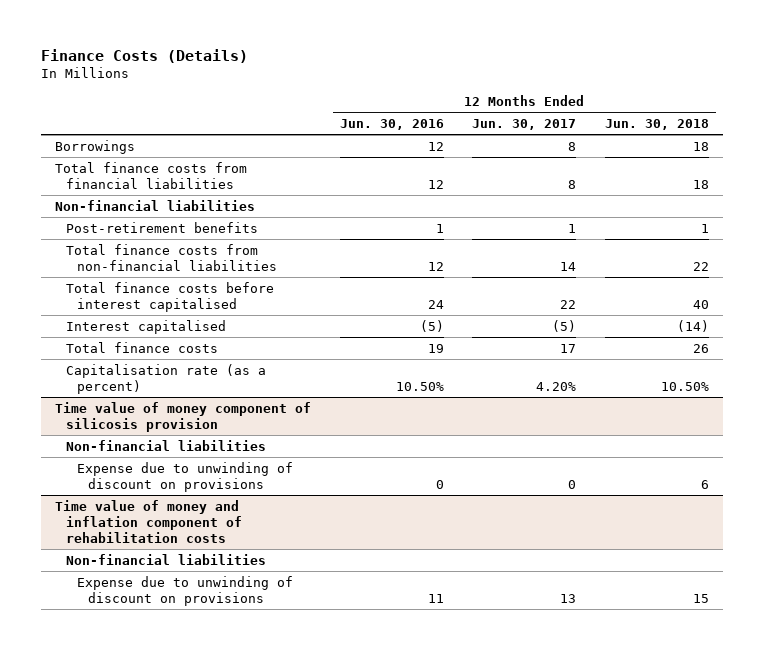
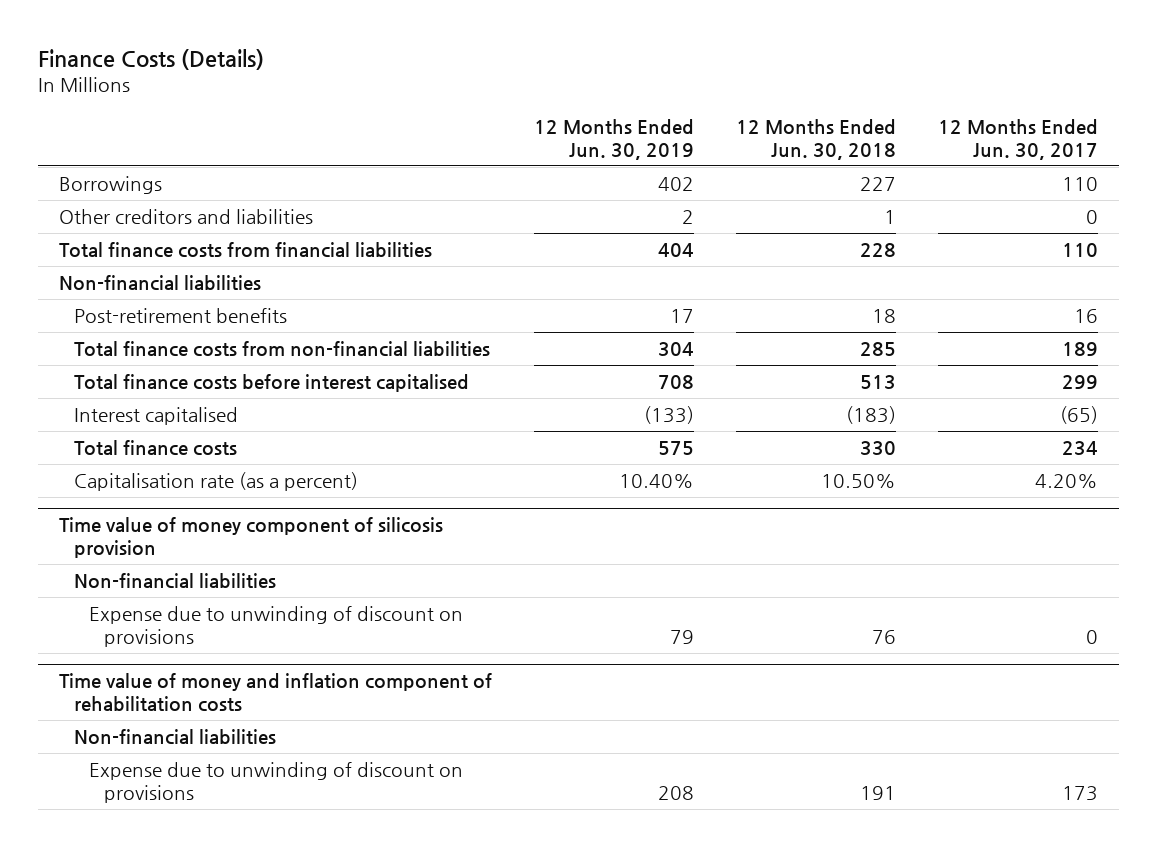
- | 12 Months Ended Jun. 30, 2016 | 12 Months Ended Jun. 30, 2017 | 12 Months Ended Jun. 30, 2018
+ | 12 Months Ended Jun. 30, 2019 | 12 Months Ended Jun. 30, 2018 | 12 Months Ended Jun. 30, 2017
- Borrowings | 12 | 8 | 18
- Total finance costs from financial liabilities | 12 | 8 | 18
+ Borrowings | 402 | 227 | 110
+ Other creditors and liabilities | 2 | 1 | 0
+ Total finance costs from financial liabilities | 404 | 228 | 110
- Post-retirement benefits | 1 | 1 | 1
- Total finance costs from non-financial liabilities | 12 | 14 | 22
- Total finance costs before interest capitalised | 24 | 22 | 40
- Interest capitalised | (5) | (5) | (14)
- Total finance costs | 19 | 17 | 26
+ Post-retirement benefits | 17 | 18 | 16
+ Total finance costs from non-financial liabilities | 304 | 285 | 189
+ Total finance costs before interest capitalised | 708 | 513 | 299
+ Interest capitalised | (133) | (183) | (65)
+ Total finance costs | 575 | 330 | 234
@ Time value of money component of silicosis provision
- Expense due to unwinding of discount on provisions | 0 | 0 | 6
+ Expense due to unwinding of discount on provisions | 79 | 76 | 0
@ Time value of money and inflation component of rehabilitation costs
- Expense due to unwinding of discount on provisions | 11 | 13 | 15
+ Expense due to unwinding of discount on provisions | 208 | 191 | 173

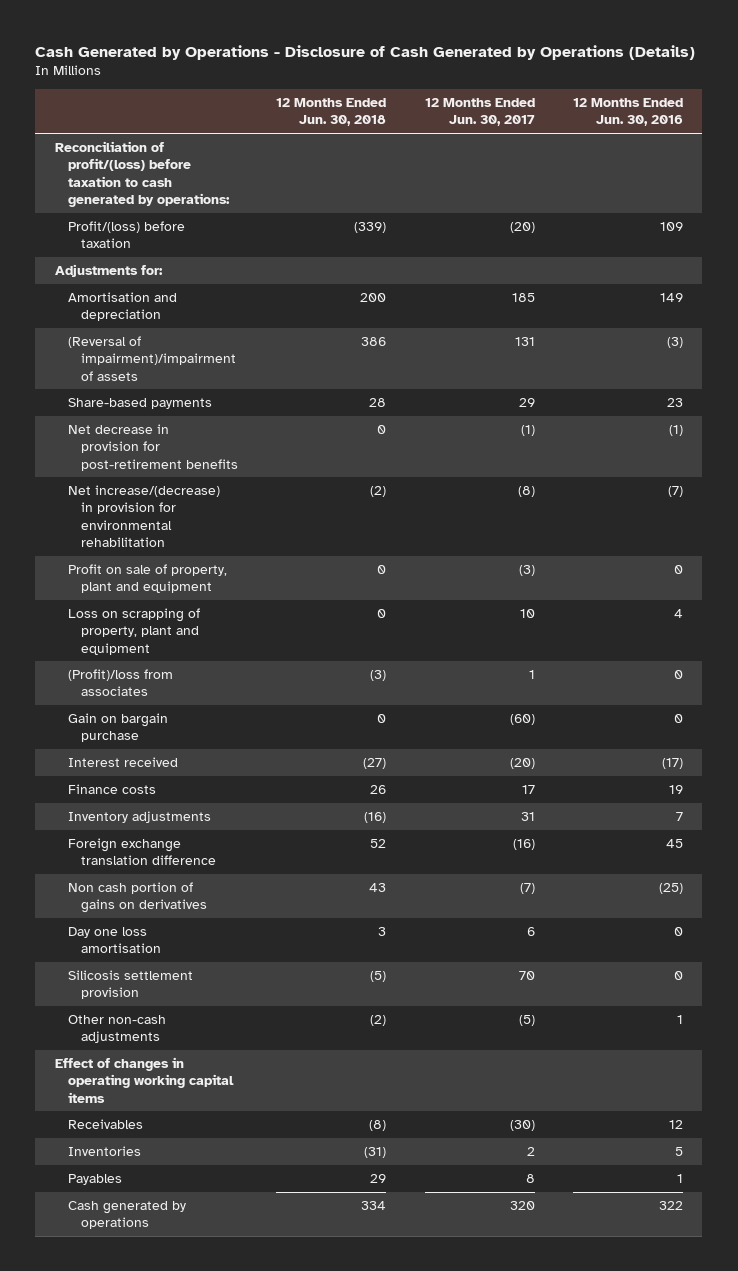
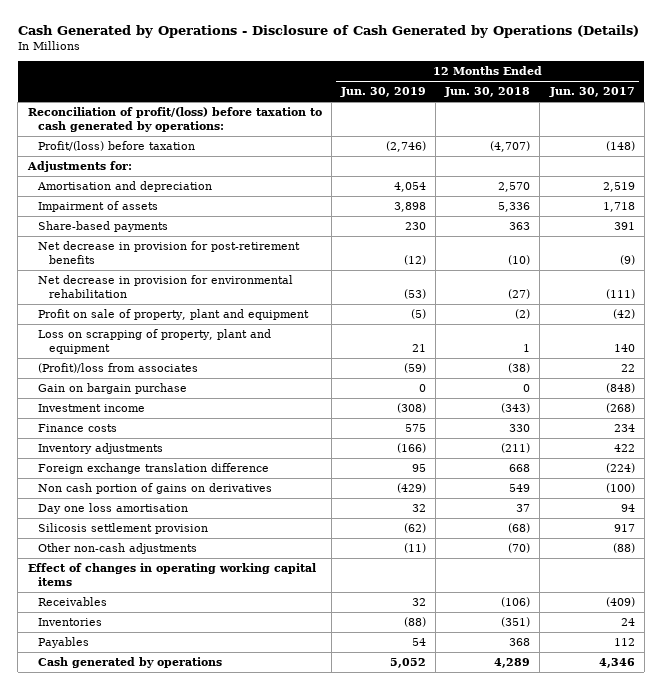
- | 12 Months Ended Jun. 30, 2018 | 12 Months Ended Jun. 30, 2017 | 12 Months Ended Jun. 30, 2016
+ | 12 Months Ended Jun. 30, 2019 | 12 Months Ended Jun. 30, 2018 | 12 Months Ended Jun. 30, 2017
- Profit/(loss) before taxation | (339) | (20) | 109
+ Profit/(loss) before taxation | (2,746) | (4,707) | (148)
- Amortisation and depreciation | 200 | 185 | 149
- (Reversal of impairment)/impairment of assets | 386 | 131 | (3)
- Share-based payments | 28 | 29 | 23
- Net decrease in provision for post-retirement benefits | 0 | (1) | (1)
- Net increase/(decrease) in provision for environmental rehabilitation | (2) | (8) | (7)
- Profit on sale of property, plant and equipment | 0 | (3) | 0
- Loss on scrapping of property, plant and equipment | 0 | 10 | 4
- (Profit)/loss from associates | (3) | 1 | 0
- Gain on bargain purchase | 0 | (60) | 0
- Interest received | (27) | (20) | (17)
- Finance costs | 26 | 17 | 19
- Inventory adjustments | (16) | 31 | 7
- Foreign exchange translation difference | 52 | (16) | 45
- Non cash portion of gains on derivatives | 43 | (7) | (25)
- Day one loss amortisation | 3 | 6 | 0
- Silicosis settlement provision | (5) | 70 | 0
- Other non-cash adjustments | (2) | (5) | 1
+ Amortisation and depreciation | 4,054 | 2,570 | 2,519
+ Impairment of assets | 3,898 | 5,336 | 1,718
+ Share-based payments | 230 | 363 | 391
+ Net decrease in provision for post-retirement benefits | (12) | (10) | (9)
+ Net decrease in provision for environmental rehabilitation | (53) | (27) | (111)
+ Profit on sale of property, plant and equipment | (5) | (2) | (42)
+ Loss on scrapping of property, plant and equipment | 21 | 1 | 140
+ (Profit)/loss from associates | (59) | (38) | 22
+ Gain on bargain purchase | 0 | 0 | (848)
+ Investment income | (308) | (343) | (268)
+ Finance costs | 575 | 330 | 234
+ Inventory adjustments | (166) | (211) | 422
+ Foreign exchange translation difference | 95 | 668 | (224)
+ Non cash portion of gains on derivatives | (429) | 549 | (100)
+ Day one loss amortisation | 32 | 37 | 94
+ Silicosis settlement provision | (62) | (68) | 917
+ Other non-cash adjustments | (11) | (70) | (88)
- Receivables | (8) | (30) | 12
- Inventories | (31) | 2 | 5
- Payables | 29 | 8 | 1
- Cash generated by operations | 334 | 320 | 322
+ Receivables | 32 | (106) | (409)
+ Inventories | (88) | (351) | 24
+ Payables | 54 | 368 | 112
+ Cash generated by operations | 5,052 | 4,289 | 4,346

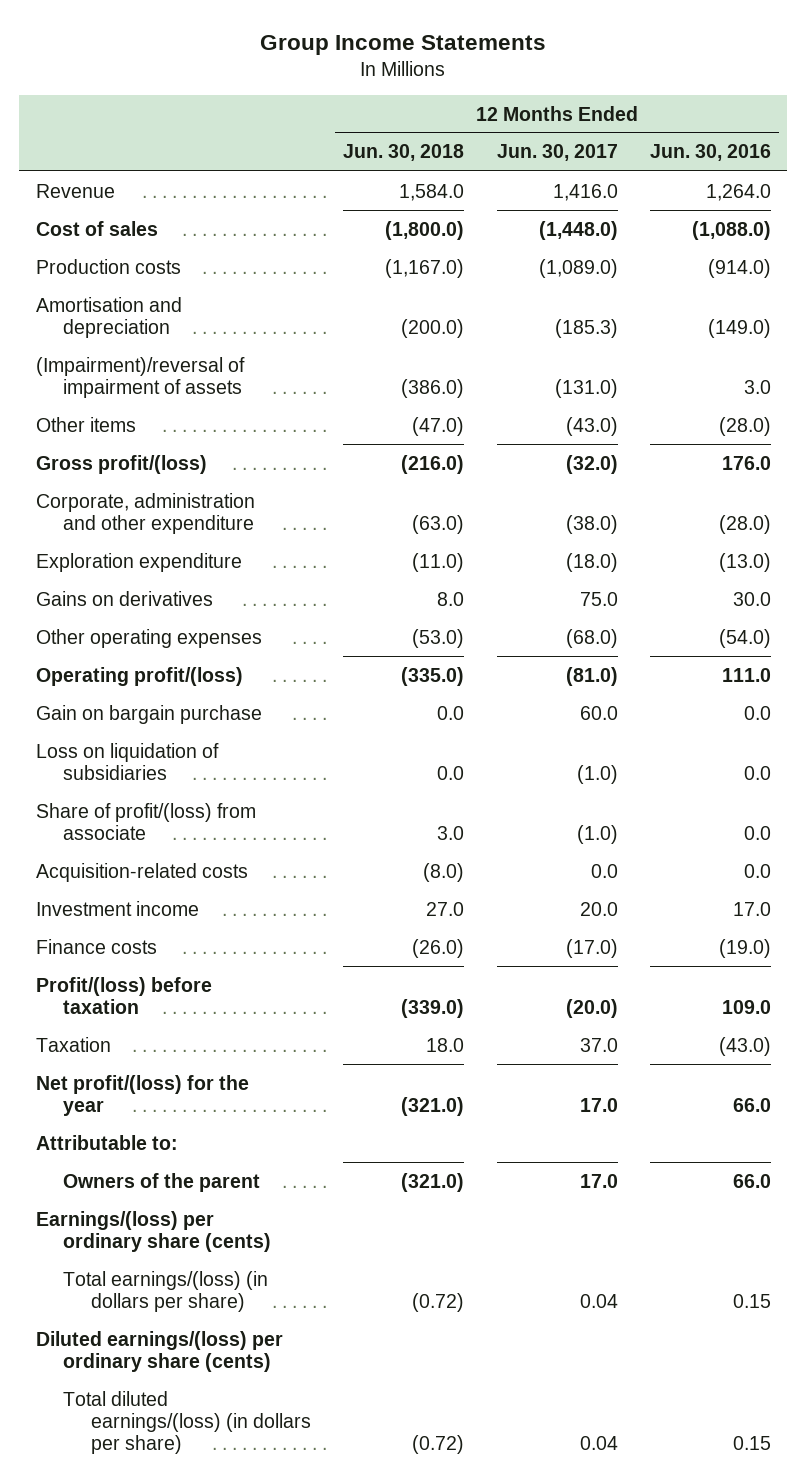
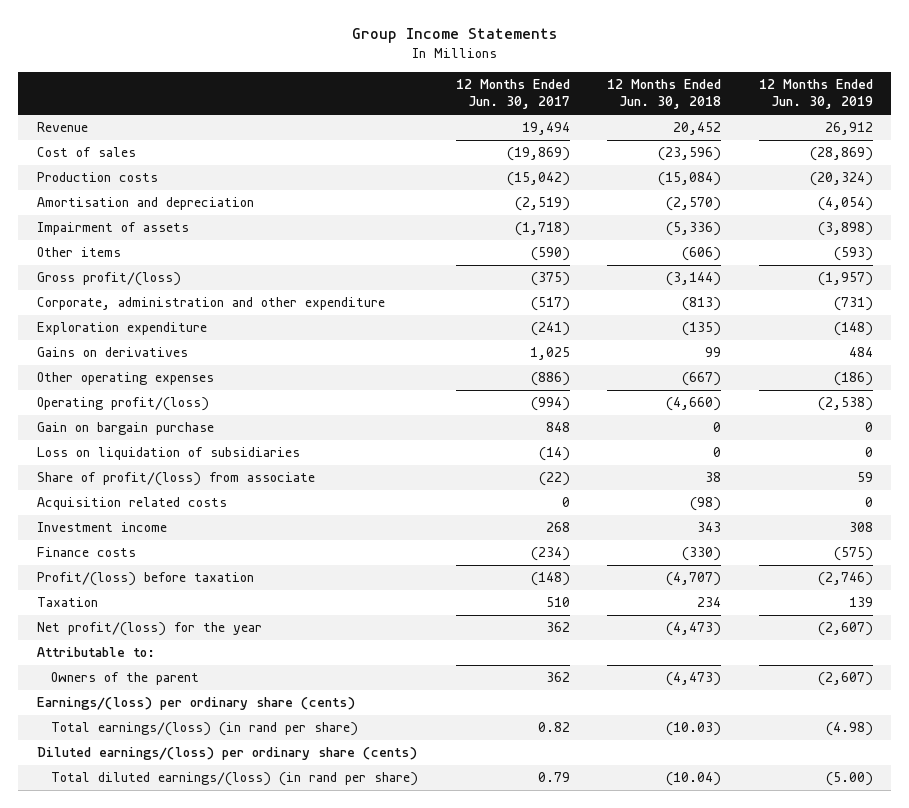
- | 12 Months Ended Jun. 30, 2018 | 12 Months Ended Jun. 30, 2017 | 12 Months Ended Jun. 30, 2016
+ | 12 Months Ended Jun. 30, 2017 | 12 Months Ended Jun. 30, 2018 | 12 Months Ended Jun. 30, 2019
- Revenue | 1,584.0 | 1,416.0 | 1,264.0
- Cost of sales | (1,800.0) | (1,448.0) | (1,088.0)
- Production costs | (1,167.0) | (1,089.0) | (914.0)
- Amortisation and depreciation | (200.0) | (185.3) | (149.0)
- (Impairment)/reversal of impairment of assets | (386.0) | (131.0) | 3.0
- Other items | (47.0) | (43.0) | (28.0)
- Gross profit/(loss) | (216.0) | (32.0) | 176.0
- Corporate, administration and other expenditure | (63.0) | (38.0) | (28.0)
- Exploration expenditure | (11.0) | (18.0) | (13.0)
- Gains on derivatives | 8.0 | 75.0 | 30.0
- Other operating expenses | (53.0) | (68.0) | (54.0)
- Operating profit/(loss) | (335.0) | (81.0) | 111.0
- Gain on bargain purchase | 0.0 | 60.0 | 0.0
- Loss on liquidation of subsidiaries | 0.0 | (1.0) | 0.0
- Share of profit/(loss) from associate | 3.0 | (1.0) | 0.0
- Acquisition-related costs | (8.0) | 0.0 | 0.0
- Investment income | 27.0 | 20.0 | 17.0
- Finance costs | (26.0) | (17.0) | (19.0)
- Profit/(loss) before taxation | (339.0) | (20.0) | 109.0
- Taxation | 18.0 | 37.0 | (43.0)
- Net profit/(loss) for the year | (321.0) | 17.0 | 66.0
+ Revenue | 19,494 | 20,452 | 26,912
+ Cost of sales | (19,869) | (23,596) | (28,869)
+ Production costs | (15,042) | (15,084) | (20,324)
+ Amortisation and depreciation | (2,519) | (2,570) | (4,054)
+ Impairment of assets | (1,718) | (5,336) | (3,898)
+ Other items | (590) | (606) | (593)
+ Gross profit/(loss) | (375) | (3,144) | (1,957)
+ Corporate, administration and other expenditure | (517) | (813) | (731)
+ Exploration expenditure | (241) | (135) | (148)
+ Gains on derivatives | 1,025 | 99 | 484
+ Other operating expenses | (886) | (667) | (186)
+ Operating profit/(loss) | (994) | (4,660) | (2,538)
+ Gain on bargain purchase | 848 | 0 | 0
+ Loss on liquidation of subsidiaries | (14) | 0 | 0
+ Share of profit/(loss) from associate | (22) | 38 | 59
+ Acquisition related costs | 0 | (98) | 0
+ Investment income | 268 | 343 | 308
+ Finance costs | (234) | (330) | (575)
+ Profit/(loss) before taxation | (148) | (4,707) | (2,746)
+ Taxation | 510 | 234 | 139
+ Net profit/(loss) for the year | 362 | (4,473) | (2,607)
- Owners of the parent | (321.0) | 17.0 | 66.0
+ Owners of the parent | 362 | (4,473) | (2,607)
- Total earnings/(loss) (in dollars per share) | (0.72) | 0.04 | 0.15
+ Total earnings/(loss) (in rand per share) | 0.82 | (10.03) | (4.98)
- Total diluted earnings/(loss) (in dollars per share) | (0.72) | 0.04 | 0.15
+ Total diluted earnings/(loss) (in rand per share) | 0.79 | (10.04) | (5.00)

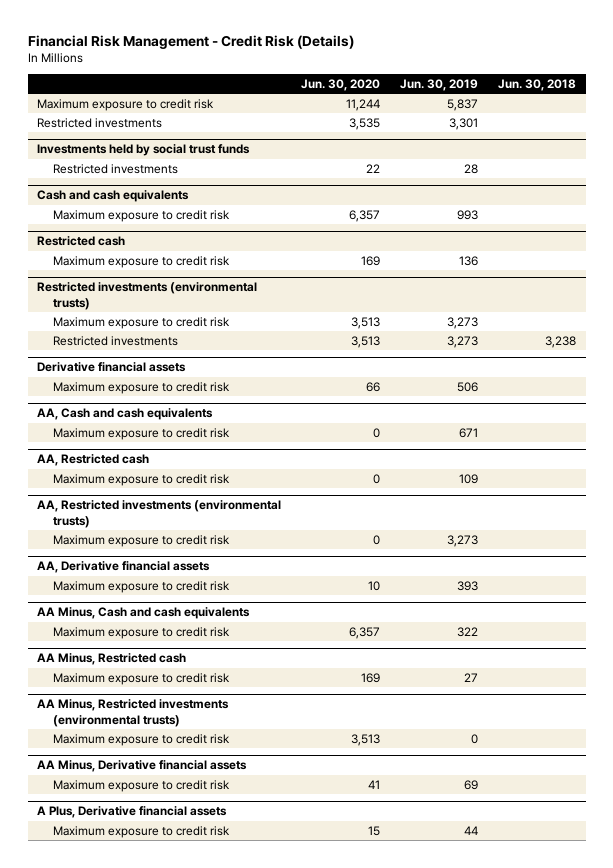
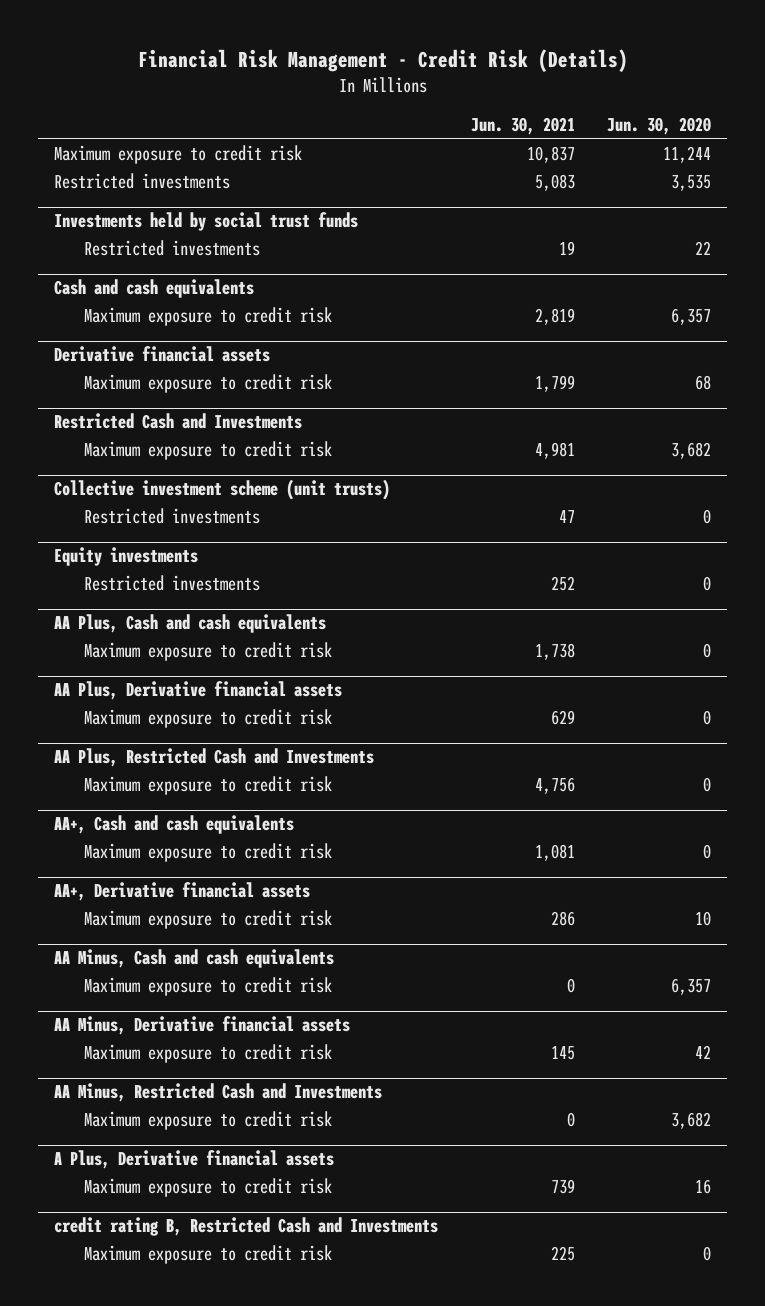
- | Jun. 30, 2020 | Jun. 30, 2019 | Jun. 30, 2018
+ | Jun. 30, 2021 | Jun. 30, 2020
- Restricted cash
- Maximum exposure to credit risk | 169 | 136 |
- Restricted investments (environmental trusts)
- Maximum exposure to credit risk | 3,513 | 3,273 |
- Restricted investments | 3,513 | 3,273 | 3,238
@ Derivative financial assets
- Maximum exposure to credit risk | 66 | 506 |
- AA, Cash and cash equivalents
@ Derivative financial assets
+ Maximum exposure to credit risk | 1,799 | 68
+ Restricted Cash and Investments
+ Maximum exposure to credit risk | 4,981 | 3,682
+ Collective investment scheme (unit trusts)
+ Restricted investments | 47 | 0
+ Equity investments
+ Restricted investments | 252 | 0
+ AA Plus, Cash and cash equivalents
- AA, Restricted cash
+ AA Plus, Derivative financial assets
- AA, Restricted investments (environmental trusts)
+ AA Plus, Restricted Cash and Investments
- AA, Derivative financial assets
+ AA+, Cash and cash equivalents
+ Maximum exposure to credit risk | 1,081 | 0
+ AA+, Derivative financial assets
- AA Minus, Restricted cash
- Maximum exposure to credit risk | 169 | 27 |
- AA Minus, Restricted investments (environmental trusts)
- Maximum exposure to credit risk | 3,513 | 0 |
@ AA Minus, Derivative financial assets
- Maximum exposure to credit risk | 41 | 69 |
+ Maximum exposure to credit risk | 145 | 42
+ AA Minus, Restricted Cash and Investments
+ Maximum exposure to credit risk | 0 | 3,682
@ A Plus, Derivative financial assets
- Maximum exposure to credit risk | 15 | 44 |
+ Maximum exposure to credit risk | 739 | 16
+ credit rating B, Restricted Cash and Investments
+ Maximum exposure to credit risk | 225 | 0

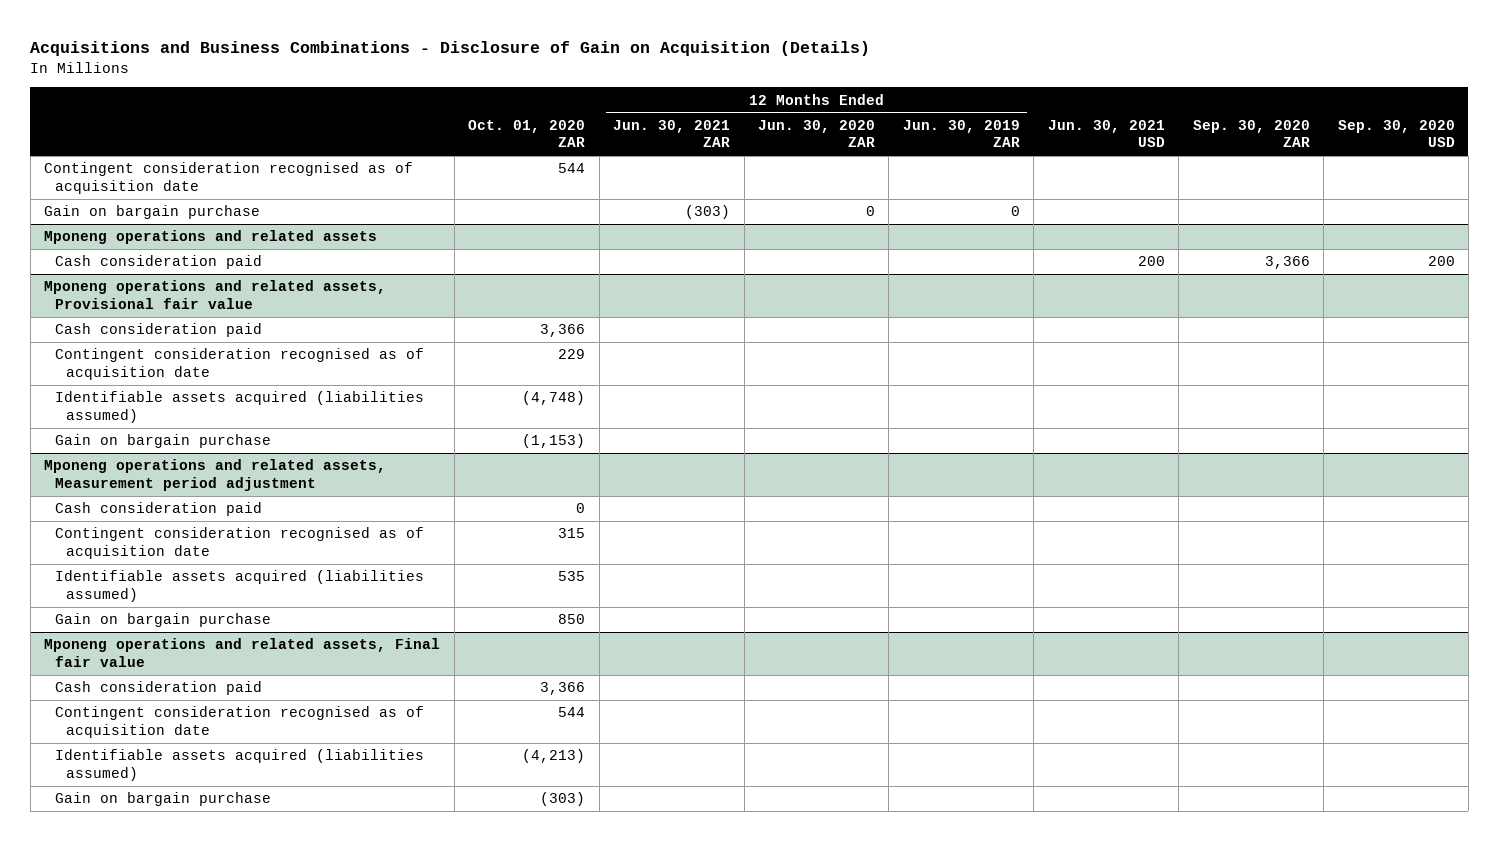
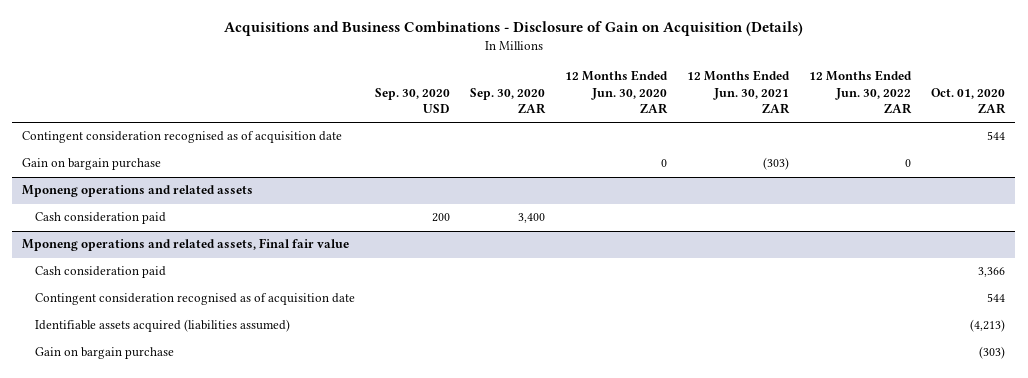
- | Oct. 01, 2020 ZAR | 12 Months Ended Jun. 30, 2021 ZAR | 12 Months Ended Jun. 30, 2020 ZAR | 12 Months Ended Jun. 30, 2019 ZAR | Jun. 30, 2021 USD | Sep. 30, 2020 ZAR | Sep. 30, 2020 USD
+ | Sep. 30, 2020 USD | Sep. 30, 2020 ZAR | 12 Months Ended Jun. 30, 2020 ZAR | 12 Months Ended Jun. 30, 2021 ZAR | 12 Months Ended Jun. 30, 2022 ZAR | Oct. 01, 2020 ZAR
@ Mponeng operations and related assets
- Cash consideration paid | | | | | 200 | 3,366 | 200
- Mponeng operations and related assets, Provisional fair value
- Cash consideration paid | 3,366 | | | | | |
- Contingent consideration recognised as of acquisition date | 229 | | | | | |
- Identifiable assets acquired (liabilities assumed) | (4,748) | | | | | |
- Gain on bargain purchase | (1,153) | | | | | |
- Mponeng operations and related assets, Measurement period adjustment
- Cash consideration paid | 0 | | | | | |
- Contingent consideration recognised as of acquisition date | 315 | | | | | |
- Identifiable assets acquired (liabilities assumed) | 535 | | | | | |
- Gain on bargain purchase | 850 | | | | | |
@ Mponeng operations and related assets
+ Cash consideration paid | 200 | 3,400 | | | |

